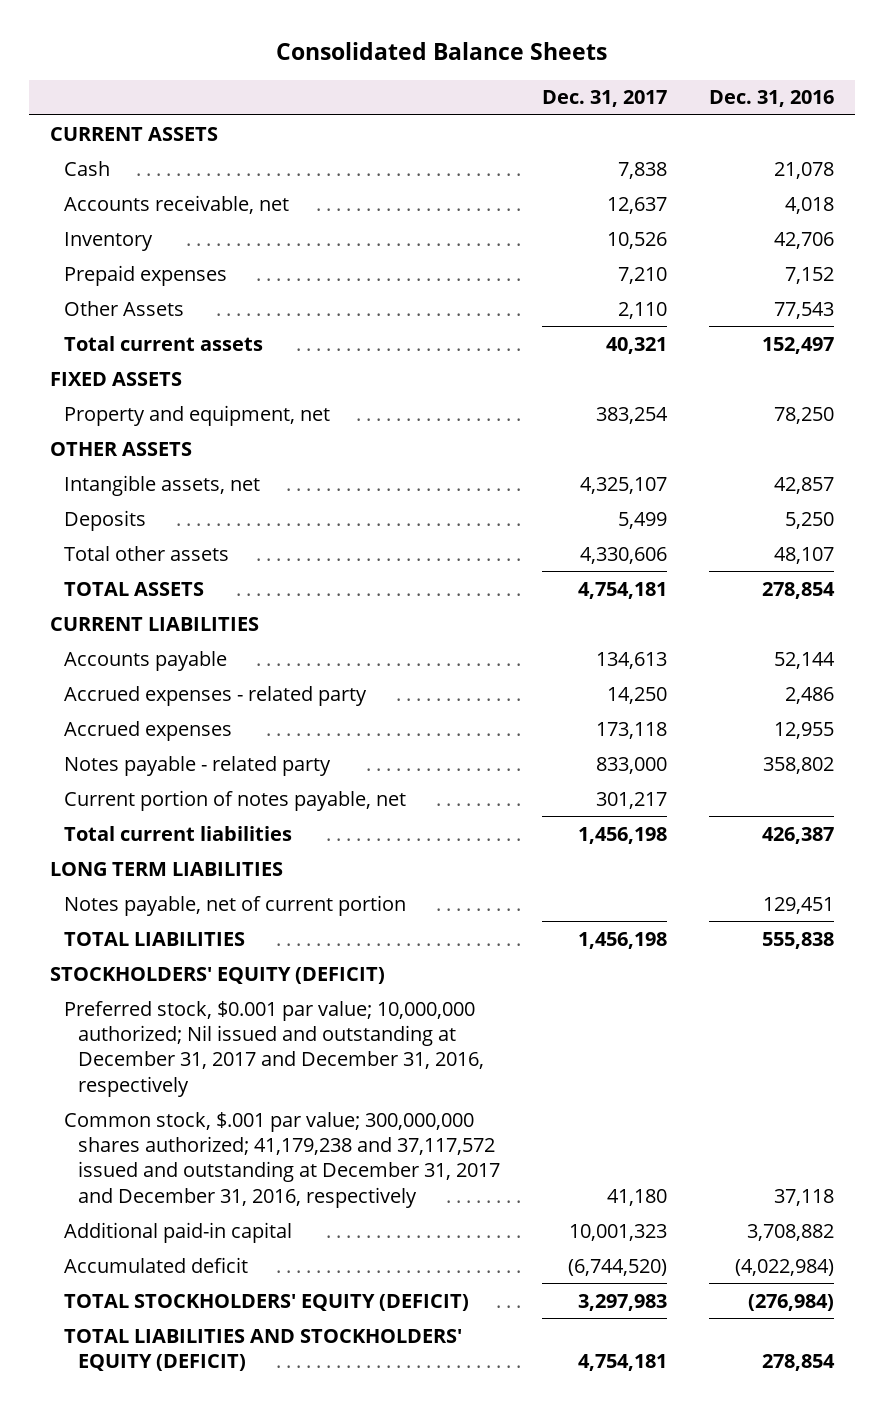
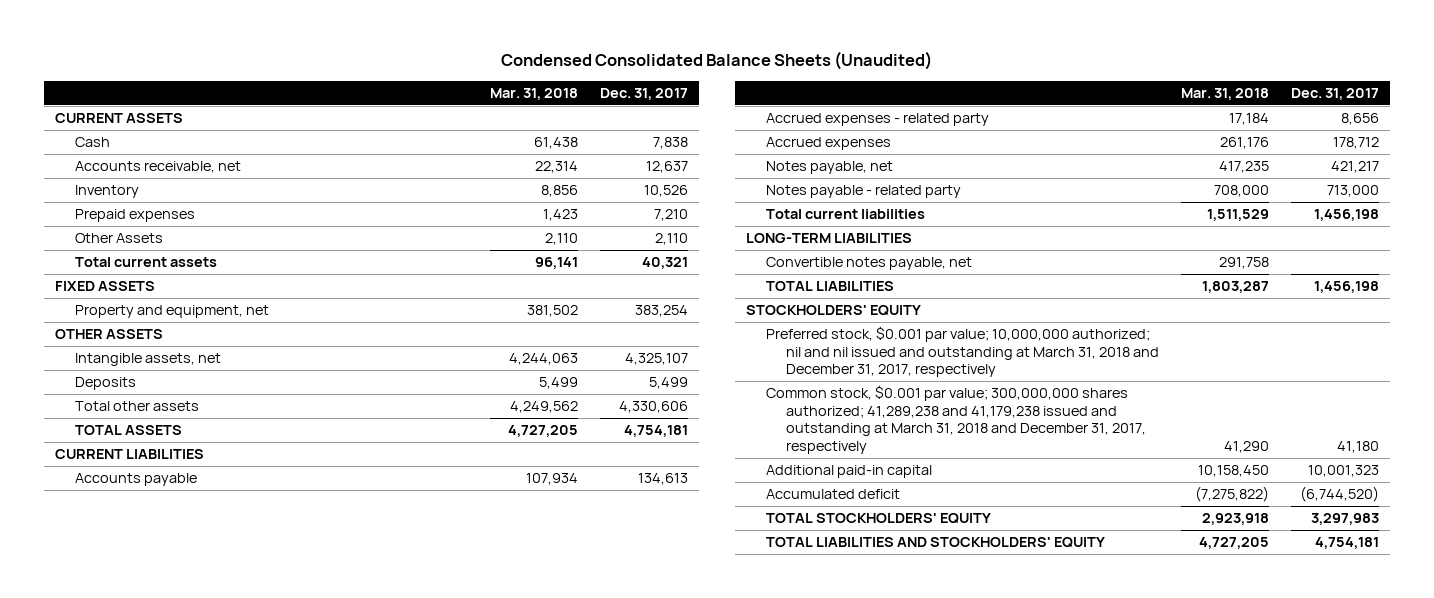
- Consolidated Balance Sheets
+ Condensed Consolidated Balance Sheets (Unaudited)
- | Dec. 31, 2017 | Dec. 31, 2016
+ | Mar. 31, 2018 | Dec. 31, 2017
- Accrued expenses - related party | 14,250 | 2,486
- Accrued expenses | 173,118 | 12,955
- Notes payable - related party | 833,000 | 358,802
- Current portion of notes payable, net | 301,217 |
+ Accrued expenses - related party | 17,184 | 8,656
+ Accrued expenses | 261,176 | 178,712
+ Notes payable, net | 417,235 | 421,217
+ Notes payable - related party | 708,000 | 713,000
- LONG TERM LIABILITIES
- Notes payable, net of current portion | | 129,451
+ LONG-TERM LIABILITIES
+ Convertible notes payable, net | 291,758 |
- STOCKHOLDERS' EQUITY (DEFICIT)
- Preferred stock, $0.001 par value; 10,000,000 authorized; Nil issued and outstanding at December 31, 2017 and December 31, 2016, respectively
- Common stock, $.001 par value; 300,000,000 shares authorized; 41,179,238 and 37,117,572 issued and outstanding at December 31, 2017 and December 31, 2016, respectively | 41,180 | 37,118
+ STOCKHOLDERS' EQUITY
+ Preferred stock, $0.001 par value; 10,000,000 authorized; nil and nil issued and outstanding at March 31, 2018 and December 31, 2017, respectively
+ Common stock, $0.001 par value; 300,000,000 shares authorized; 41,289,238 and 41,179,238 issued and outstanding at March 31, 2018 and December 31, 2017, respectively | 41,290 | 41,180
- TOTAL STOCKHOLDERS' EQUITY (DEFICIT) | 3,297,983 | (276,984)
- TOTAL LIABILITIES AND STOCKHOLDERS' EQUITY (DEFICIT) | 4,754,181 | 278,854
+ TOTAL STOCKHOLDERS' EQUITY | 2,923,918 | 3,297,983
+ TOTAL LIABILITIES AND STOCKHOLDERS' EQUITY | 4,727,205 | 4,754,181

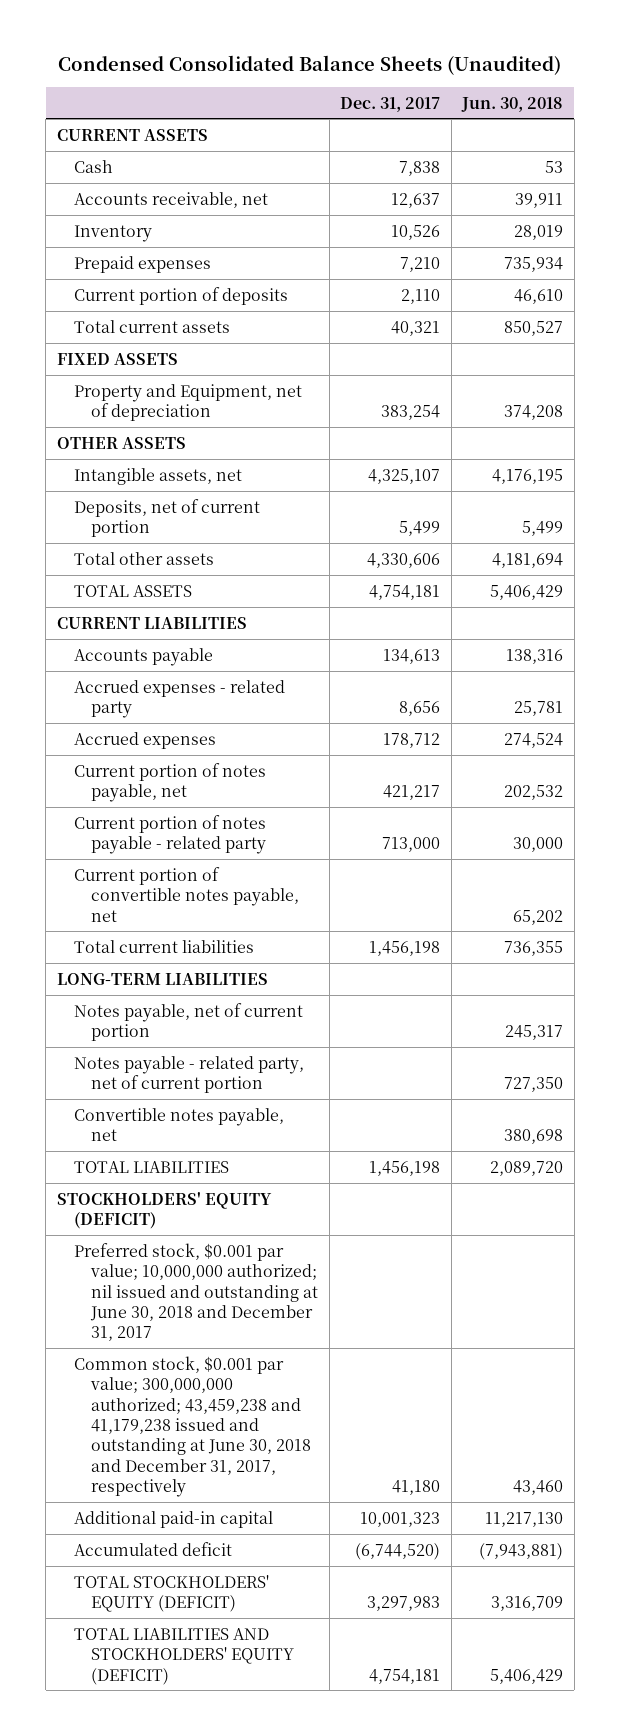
- | Mar. 31, 2018 | Dec. 31, 2017
+ | Dec. 31, 2017 | Jun. 30, 2018
- Other Assets | 2,110 | 2,110
+ Current portion of deposits | 2,110 | 46,610
- Property and equipment, net | 381,502 | 383,254
+ Property and Equipment, net of depreciation | 383,254 | 374,208
- Deposits | 5,499 | 5,499
+ Deposits, net of current portion | 5,499 | 5,499
- Notes payable, net | 417,235 | 421,217
- Notes payable - related party | 708,000 | 713,000
+ Current portion of notes payable, net | 421,217 | 202,532
+ Current portion of notes payable - related party | 713,000 | 30,000
+ Current portion of convertible notes payable, net | | 65,202
+ Notes payable, net of current portion | | 245,317
+ Notes payable - related party, net of current portion | | 727,350
- STOCKHOLDERS' EQUITY
- Preferred stock, $0.001 par value; 10,000,000 authorized; nil and nil issued and outstanding at March 31, 2018 and December 31, 2017, respectively
- Common stock, $0.001 par value; 300,000,000 shares authorized; 41,289,238 and 41,179,238 issued and outstanding at March 31, 2018 and December 31, 2017, respectively | 41,290 | 41,180
+ STOCKHOLDERS' EQUITY (DEFICIT)
+ Preferred stock, $0.001 par value; 10,000,000 authorized; nil issued and outstanding at June 30, 2018 and December 31, 2017
+ Common stock, $0.001 par value; 300,000,000 authorized; 43,459,238 and 41,179,238 issued and outstanding at June 30, 2018 and December 31, 2017, respectively | 41,180 | 43,460
- TOTAL STOCKHOLDERS' EQUITY | 2,923,918 | 3,297,983
- TOTAL LIABILITIES AND STOCKHOLDERS' EQUITY | 4,727,205 | 4,754,181
+ TOTAL STOCKHOLDERS' EQUITY (DEFICIT) | 3,297,983 | 3,316,709
+ TOTAL LIABILITIES AND STOCKHOLDERS' EQUITY (DEFICIT) | 4,754,181 | 5,406,429

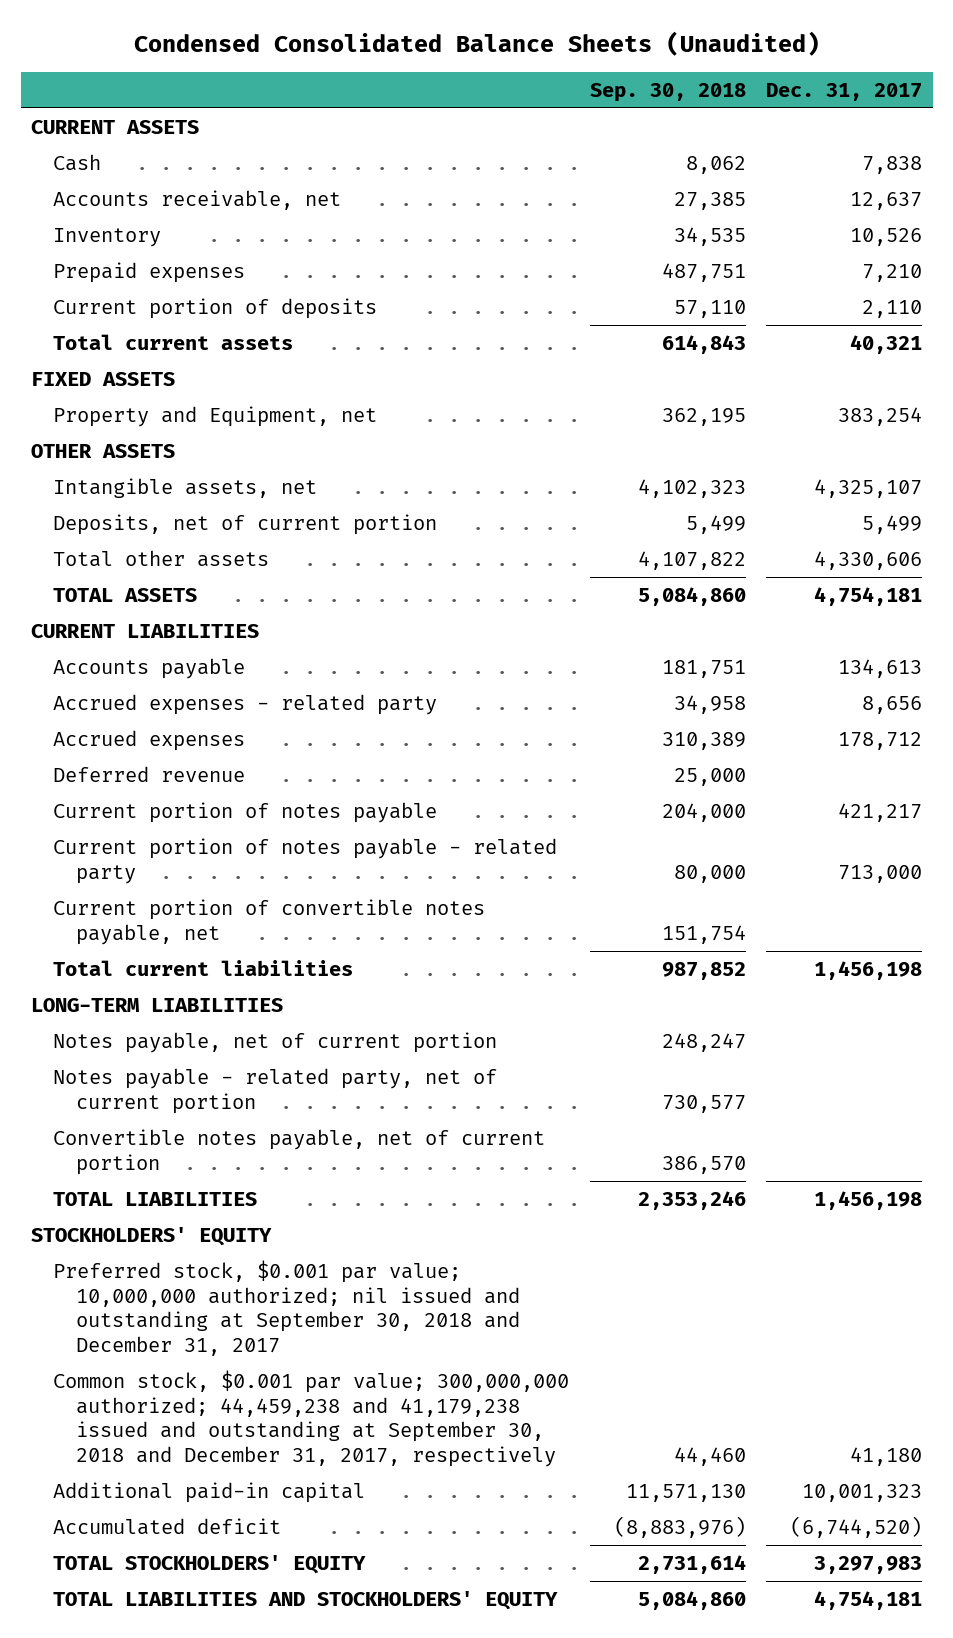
- | Dec. 31, 2017 | Jun. 30, 2018
+ | Sep. 30, 2018 | Dec. 31, 2017
- Property and Equipment, net of depreciation | 383,254 | 374,208
+ Property and Equipment, net | 362,195 | 383,254
- Current portion of notes payable, net | 421,217 | 202,532
+ Deferred revenue | 25,000 |
+ Current portion of notes payable | 204,000 | 421,217
- Convertible notes payable, net | | 380,698
+ Convertible notes payable, net of current portion | 386,570 |
- STOCKHOLDERS' EQUITY (DEFICIT)
- Preferred stock, $0.001 par value; 10,000,000 authorized; nil issued and outstanding at June 30, 2018 and December 31, 2017
- Common stock, $0.001 par value; 300,000,000 authorized; 43,459,238 and 41,179,238 issued and outstanding at June 30, 2018 and December 31, 2017, respectively | 41,180 | 43,460
+ STOCKHOLDERS' EQUITY
+ Preferred stock, $0.001 par value; 10,000,000 authorized; nil issued and outstanding at September 30, 2018 and December 31, 2017
+ Common stock, $0.001 par value; 300,000,000 authorized; 44,459,238 and 41,179,238 issued and outstanding at September 30, 2018 and December 31, 2017, respectively | 44,460 | 41,180
- TOTAL STOCKHOLDERS' EQUITY (DEFICIT) | 3,297,983 | 3,316,709
- TOTAL LIABILITIES AND STOCKHOLDERS' EQUITY (DEFICIT) | 4,754,181 | 5,406,429
+ TOTAL STOCKHOLDERS' EQUITY | 2,731,614 | 3,297,983
+ TOTAL LIABILITIES AND STOCKHOLDERS' EQUITY | 5,084,860 | 4,754,181

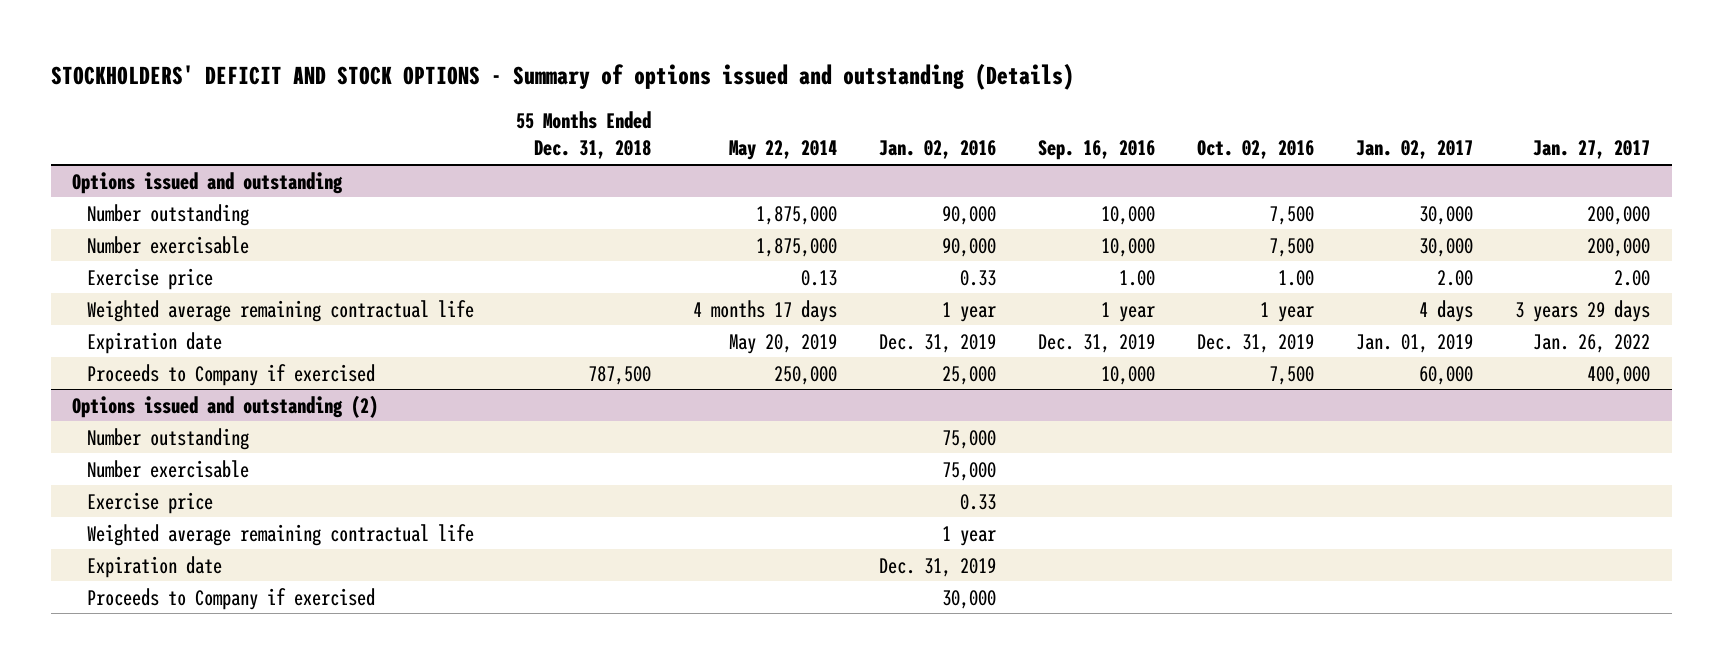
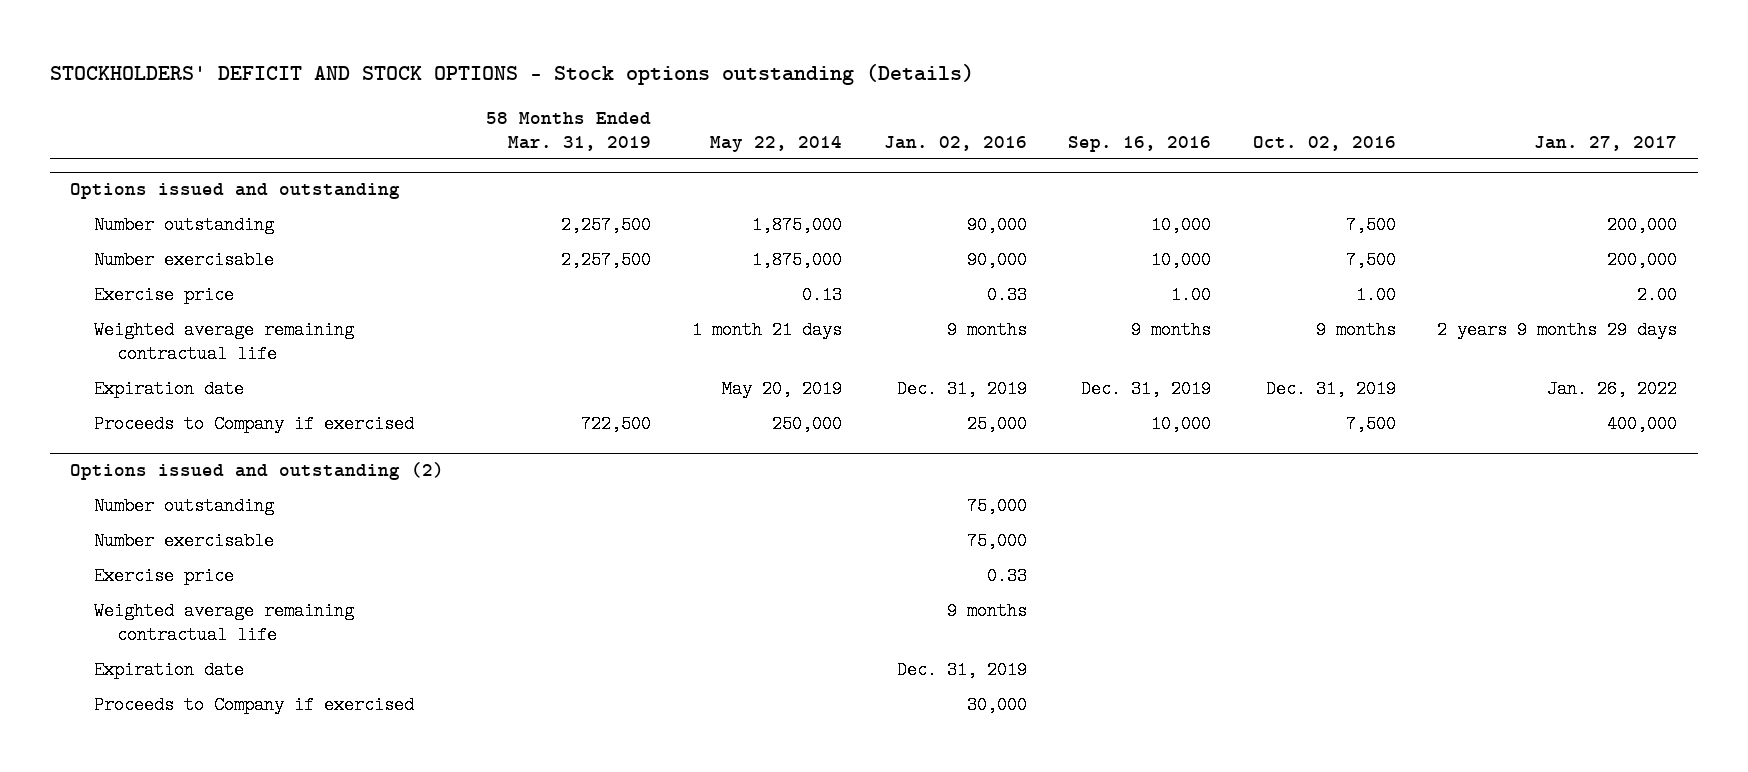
- STOCKHOLDERS' DEFICIT AND STOCK OPTIONS - Summary of options issued and outstanding (Details)
+ STOCKHOLDERS' DEFICIT AND STOCK OPTIONS - Stock options outstanding (Details)
- | 55 Months Ended Dec. 31, 2018 | May 22, 2014 | Jan. 02, 2016 | Sep. 16, 2016 | Oct. 02, 2016 | Jan. 02, 2017 | Jan. 27, 2017
+ | 58 Months Ended Mar. 31, 2019 | May 22, 2014 | Jan. 02, 2016 | Sep. 16, 2016 | Oct. 02, 2016 | Jan. 27, 2017
@ Options issued and outstanding
- Weighted average remaining contractual life | | 4 months 17 days | 1 year | 1 year | 1 year | 4 days | 3 years 29 days
+ Weighted average remaining contractual life | | 1 month 21 days | 9 months | 9 months | 9 months | 2 years 9 months 29 days
@ Options issued and outstanding (2)
- Weighted average remaining contractual life | | | 1 year | | | |
+ Weighted average remaining contractual life | | | 9 months | | |

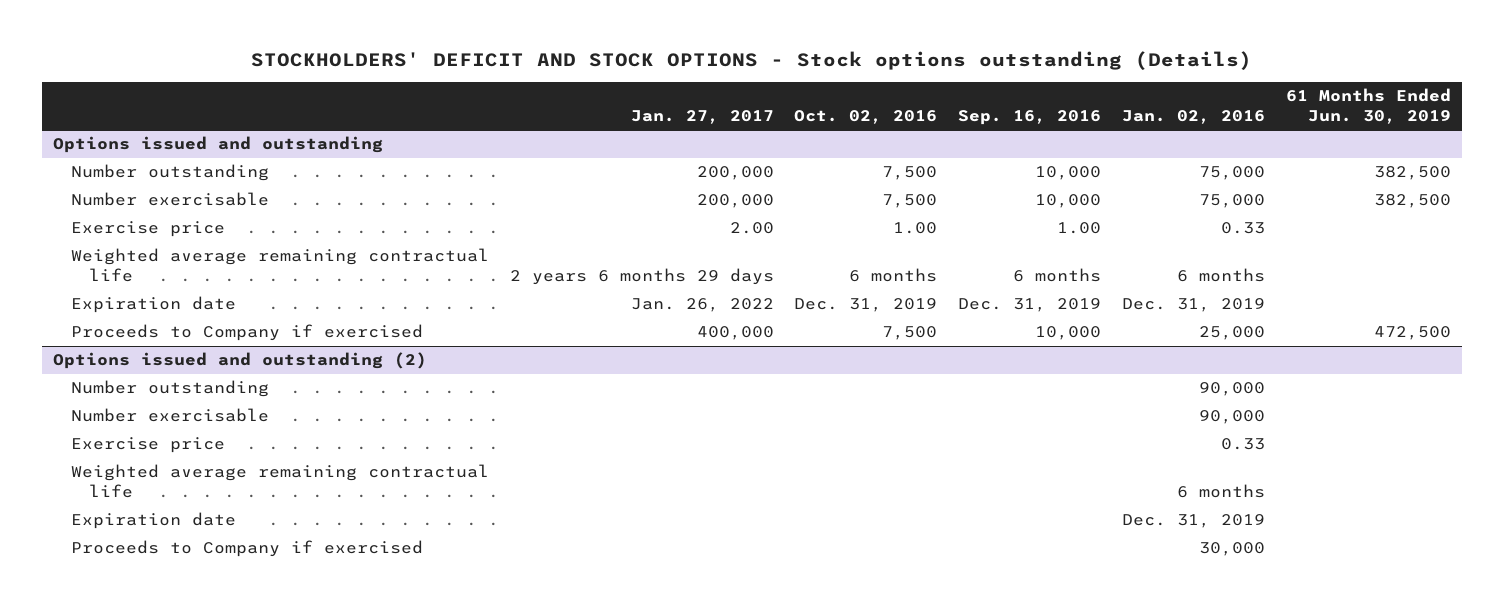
- | 58 Months Ended Mar. 31, 2019 | May 22, 2014 | Jan. 02, 2016 | Sep. 16, 2016 | Oct. 02, 2016 | Jan. 27, 2017
+ | Jan. 27, 2017 | Oct. 02, 2016 | Sep. 16, 2016 | Jan. 02, 2016 | 61 Months Ended Jun. 30, 2019
@ Options issued and outstanding
- Number outstanding | 2,257,500 | 1,875,000 | 90,000 | 10,000 | 7,500 | 200,000
- Number exercisable | 2,257,500 | 1,875,000 | 90,000 | 10,000 | 7,500 | 200,000
+ Number outstanding | 200,000 | 7,500 | 10,000 | 75,000 | 382,500
+ Number exercisable | 200,000 | 7,500 | 10,000 | 75,000 | 382,500
- Weighted average remaining contractual life | | 1 month 21 days | 9 months | 9 months | 9 months | 2 years 9 months 29 days
+ Weighted average remaining contractual life | 2 years 6 months 29 days | 6 months | 6 months | 6 months |
@ Options issued and outstanding (2)
- Number outstanding | | | 75,000 | | |
- Number exercisable | | | 75,000 | | |
+ Number outstanding | | | | 90,000 |
+ Number exercisable | | | | 90,000 |
- Weighted average remaining contractual life | | | 9 months | | |
+ Weighted average remaining contractual life | | | | 6 months |

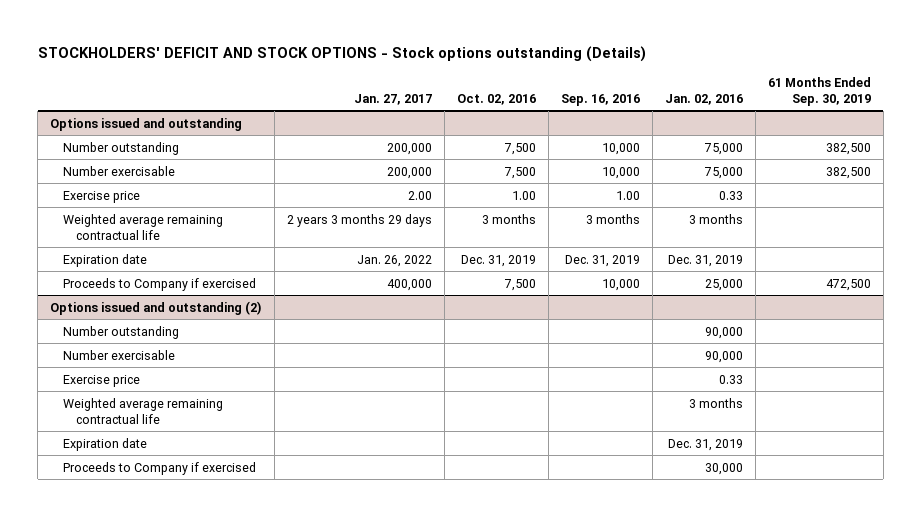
- | Jan. 27, 2017 | Oct. 02, 2016 | Sep. 16, 2016 | Jan. 02, 2016 | 61 Months Ended Jun. 30, 2019
+ | Jan. 27, 2017 | Oct. 02, 2016 | Sep. 16, 2016 | Jan. 02, 2016 | 61 Months Ended Sep. 30, 2019
@ Options issued and outstanding
- Weighted average remaining contractual life | 2 years 6 months 29 days | 6 months | 6 months | 6 months |
+ Weighted average remaining contractual life | 2 years 3 months 29 days | 3 months | 3 months | 3 months |
@ Options issued and outstanding (2)
- Weighted average remaining contractual life | | | | 6 months |
+ Weighted average remaining contractual life | | | | 3 months |

